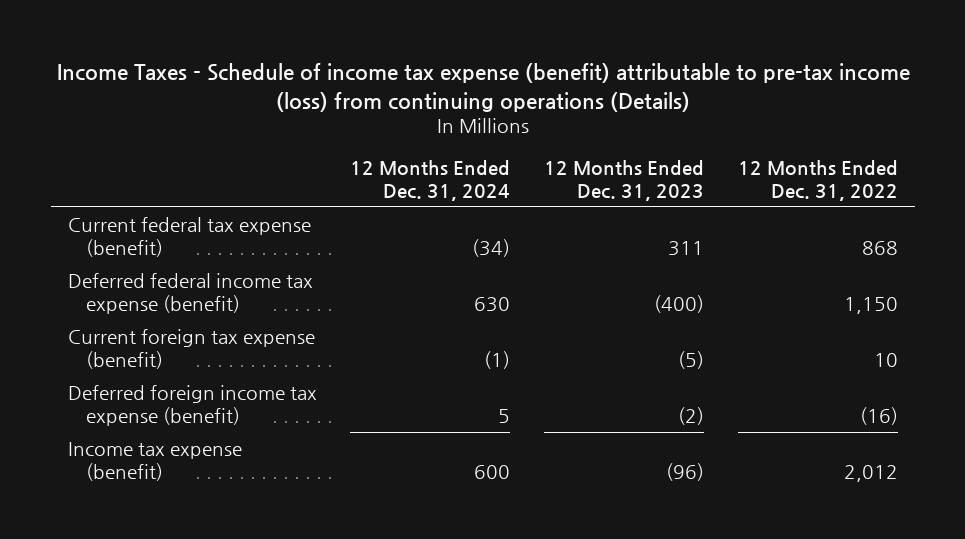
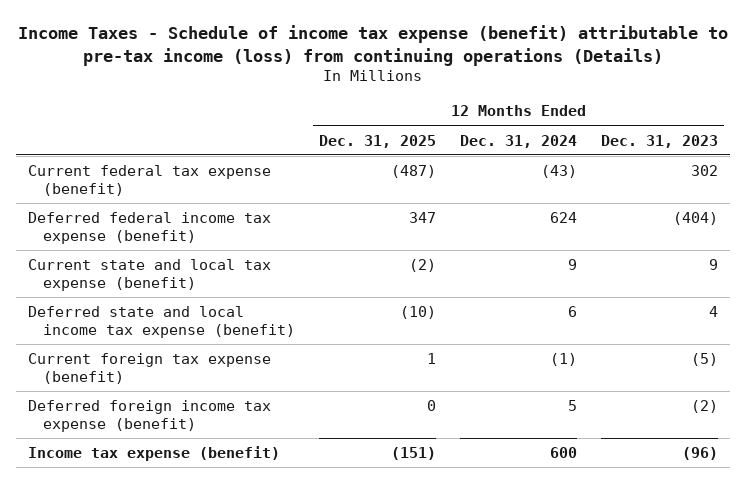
- | 12 Months Ended Dec. 31, 2024 | 12 Months Ended Dec. 31, 2023 | 12 Months Ended Dec. 31, 2022
+ | 12 Months Ended Dec. 31, 2025 | 12 Months Ended Dec. 31, 2024 | 12 Months Ended Dec. 31, 2023
- Current federal tax expense (benefit) | (34) | 311 | 868
- Deferred federal income tax expense (benefit) | 630 | (400) | 1,150
+ Current federal tax expense (benefit) | (487) | (43) | 302
+ Deferred federal income tax expense (benefit) | 347 | 624 | (404)
+ Current state and local tax expense (benefit) | (2) | 9 | 9
+ Deferred state and local income tax expense (benefit) | (10) | 6 | 4

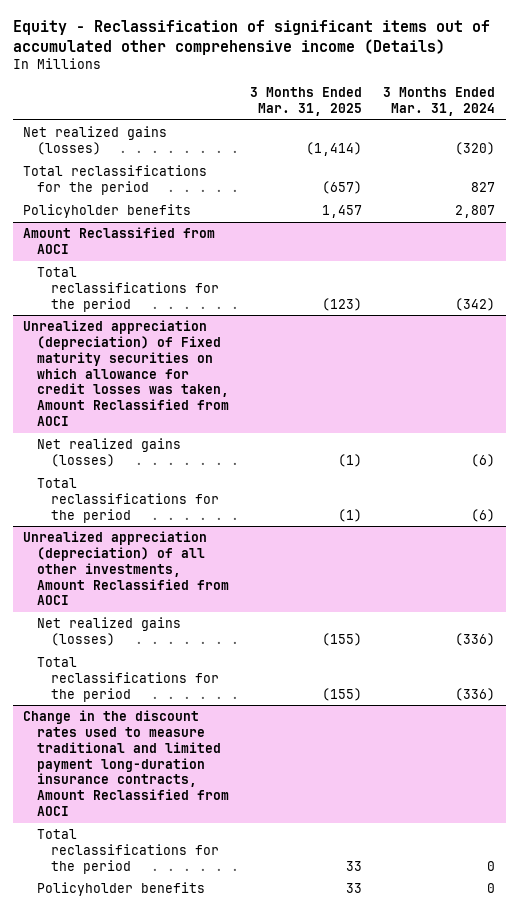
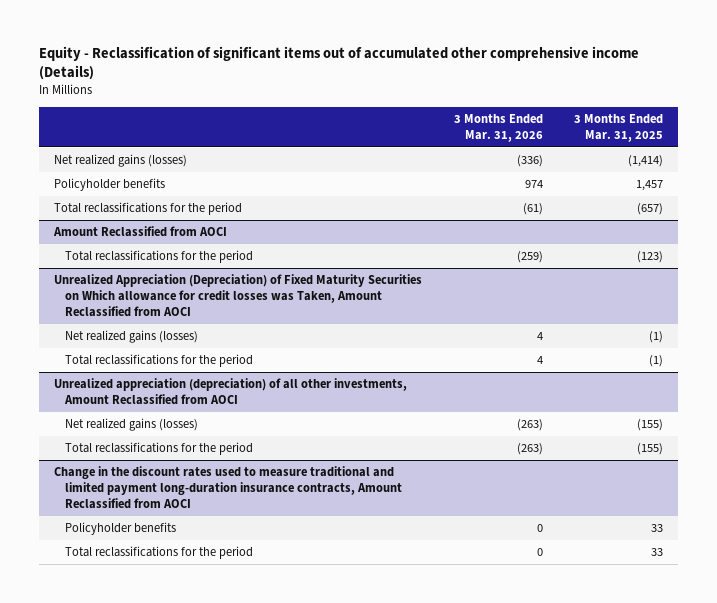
- | 3 Months Ended Mar. 31, 2025 | 3 Months Ended Mar. 31, 2024
+ | 3 Months Ended Mar. 31, 2026 | 3 Months Ended Mar. 31, 2025
moved down: Total reclassifications for the period | (61) | (657)
- Unrealized appreciation (depreciation) of Fixed maturity securities on which allowance for credit losses was taken, Amount Reclassified from AOCI
+ Unrealized Appreciation (Depreciation) of Fixed Maturity Securities on Which allowance for credit losses was Taken, Amount Reclassified from AOCI
@ Change in the discount rates used to measure traditional and limited payment long-duration insurance contracts, Amount Reclassified from AOCI
moved down: Total reclassifications for the period | 0 | 33

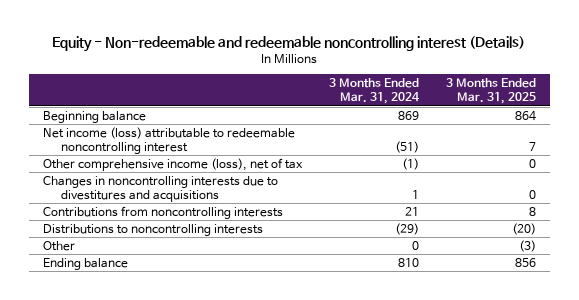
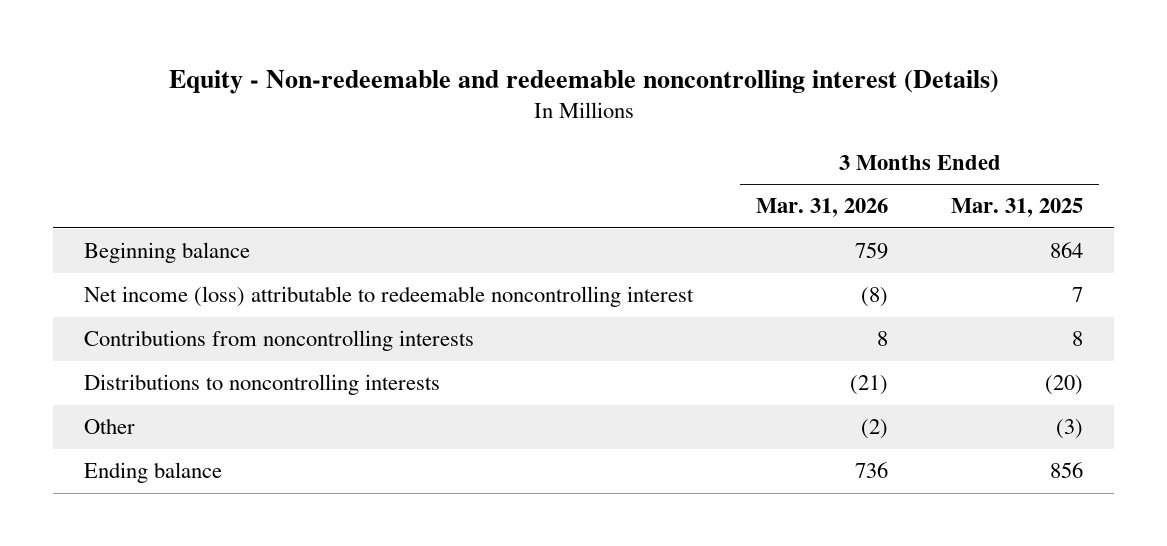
- | 3 Months Ended Mar. 31, 2024 | 3 Months Ended Mar. 31, 2025
+ | 3 Months Ended Mar. 31, 2026 | 3 Months Ended Mar. 31, 2025
- Other comprehensive income (loss), net of tax | (1) | 0
- Changes in noncontrolling interests due to divestitures and acquisitions | 1 | 0

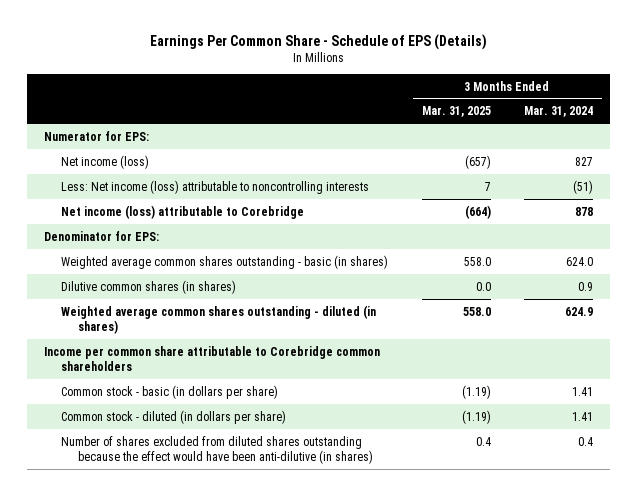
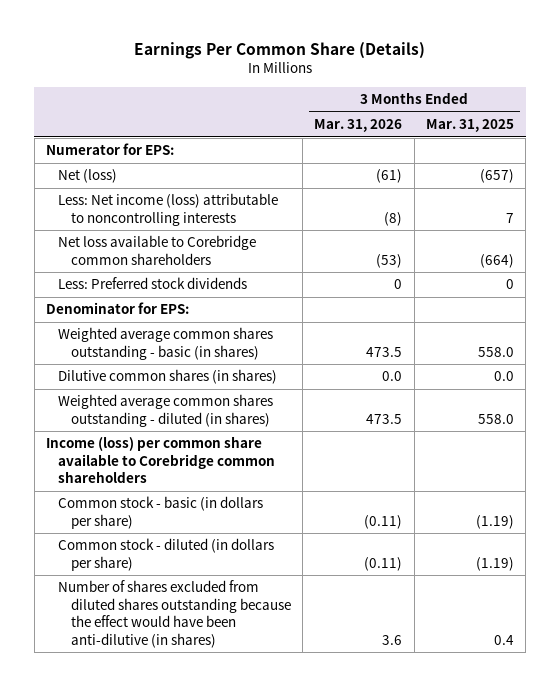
- Earnings Per Common Share - Schedule of EPS (Details)
+ Earnings Per Common Share (Details)
- | 3 Months Ended Mar. 31, 2025 | 3 Months Ended Mar. 31, 2024
+ | 3 Months Ended Mar. 31, 2026 | 3 Months Ended Mar. 31, 2025
- Net income (loss) | (657) | 827
+ Net (loss) | (61) | (657)
- Net income (loss) attributable to Corebridge | (664) | 878
+ Net loss available to Corebridge common shareholders | (53) | (664)
+ Less: Preferred stock dividends | 0 | 0
- Income per common share attributable to Corebridge common shareholders
+ Income (loss) per common share available to Corebridge common shareholders

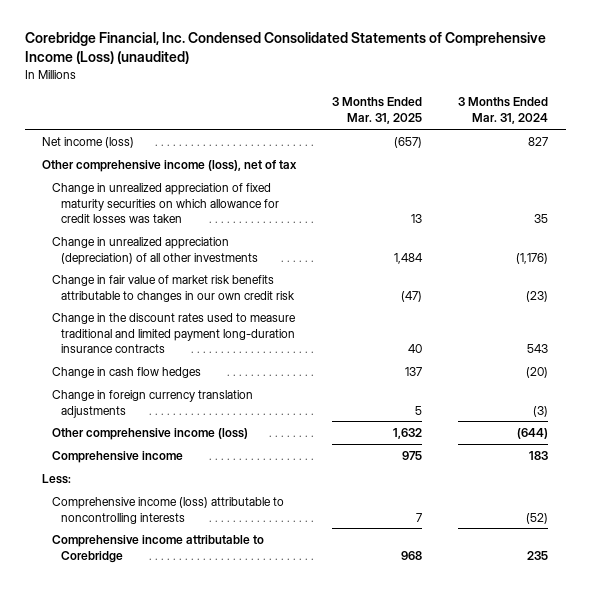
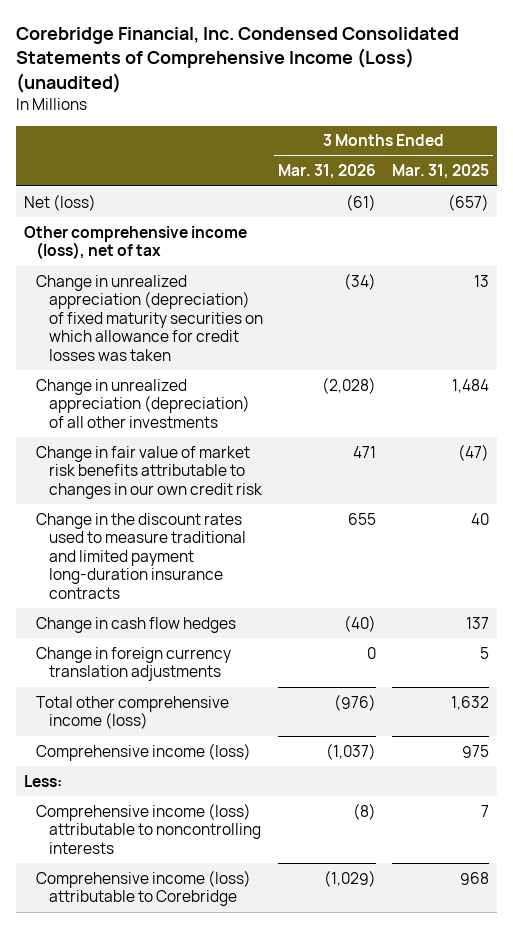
- | 3 Months Ended Mar. 31, 2025 | 3 Months Ended Mar. 31, 2024
+ | 3 Months Ended Mar. 31, 2026 | 3 Months Ended Mar. 31, 2025
- Net income (loss) | (657) | 827
+ Net (loss) | (61) | (657)
- Change in unrealized appreciation of fixed maturity securities on which allowance for credit losses was taken | 13 | 35
+ Change in unrealized appreciation (depreciation) of fixed maturity securities on which allowance for credit losses was taken | (34) | 13
- Other comprehensive income (loss) | 1,632 | (644)
- Comprehensive income | 975 | 183
+ Total other comprehensive income (loss) | (976) | 1,632
+ Comprehensive income (loss) | (1,037) | 975
- Comprehensive income attributable to Corebridge | 968 | 235
+ Comprehensive income (loss) attributable to Corebridge | (1,029) | 968

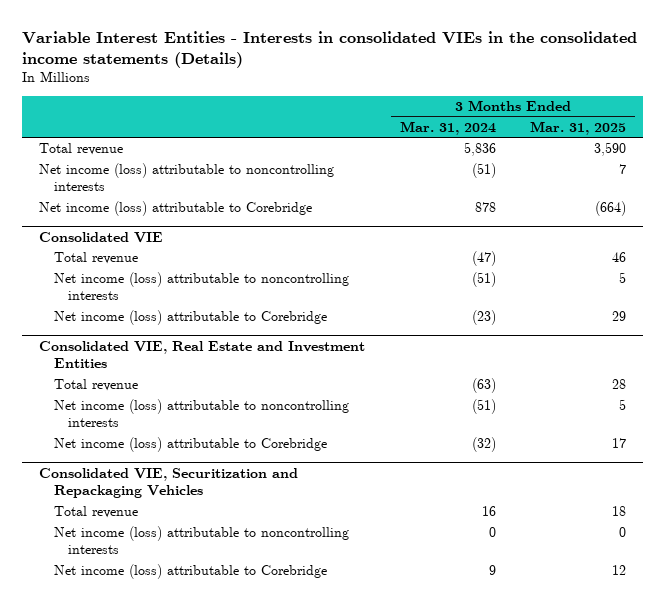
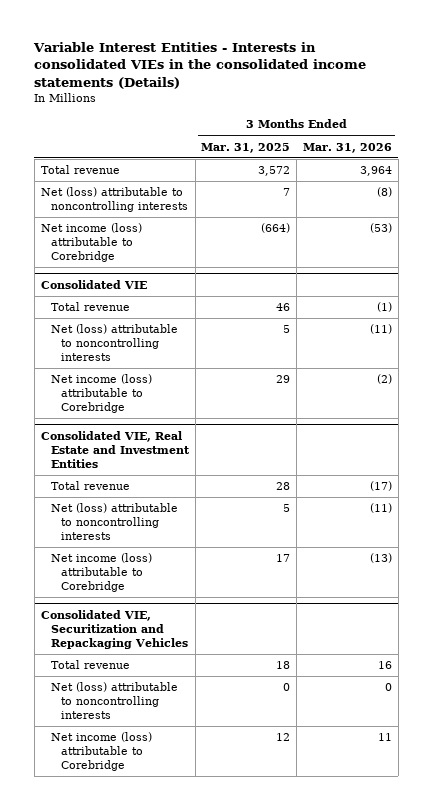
- | 3 Months Ended Mar. 31, 2024 | 3 Months Ended Mar. 31, 2025
+ | 3 Months Ended Mar. 31, 2025 | 3 Months Ended Mar. 31, 2026
- Total revenue | 5,836 | 3,590
- Net income (loss) attributable to noncontrolling interests | (51) | 7
+ Total revenue | 3,572 | 3,964
+ Net (loss) attributable to noncontrolling interests | 7 | (8)
@ Consolidated VIE
- Net income (loss) attributable to noncontrolling interests | (51) | 5
+ Net (loss) attributable to noncontrolling interests | 5 | (11)
@ Consolidated VIE, Real Estate and Investment Entities
- Net income (loss) attributable to noncontrolling interests | (51) | 5
+ Net (loss) attributable to noncontrolling interests | 5 | (11)
@ Consolidated VIE, Securitization and Repackaging Vehicles
- Net income (loss) attributable to noncontrolling interests | 0 | 0
+ Net (loss) attributable to noncontrolling interests | 0 | 0

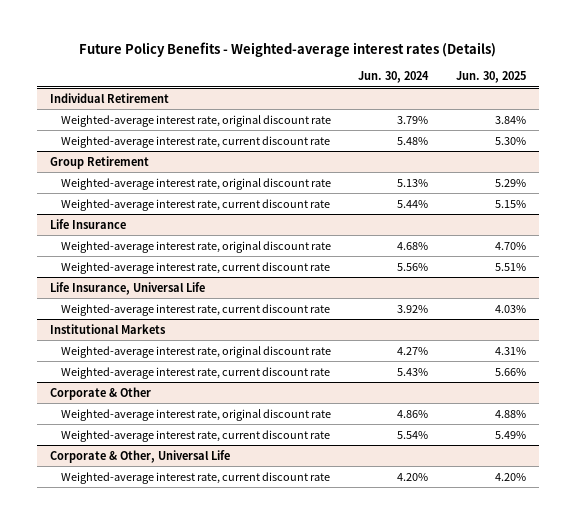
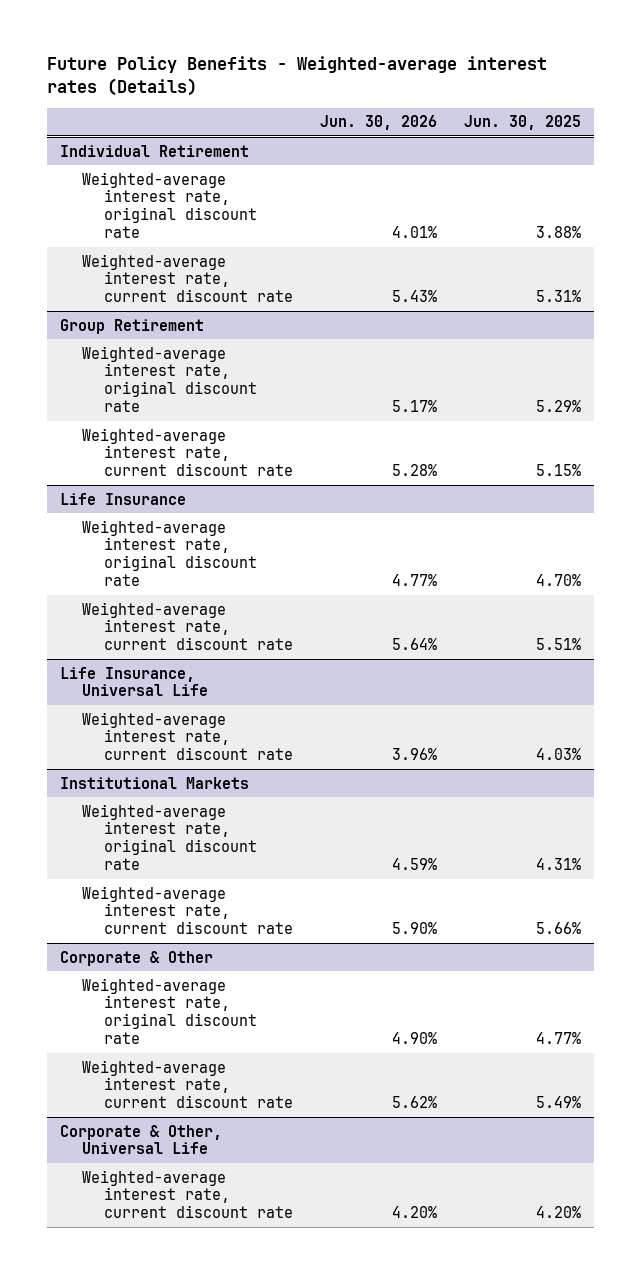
- | Jun. 30, 2024 | Jun. 30, 2025
+ | Jun. 30, 2026 | Jun. 30, 2025
@ Individual Retirement
- Weighted-average interest rate, original discount rate | 3.79% | 3.84%
- Weighted-average interest rate, current discount rate | 5.48% | 5.30%
+ Weighted-average interest rate, original discount rate | 4.01% | 3.88%
+ Weighted-average interest rate, current discount rate | 5.43% | 5.31%
@ Corporate & Other
- Weighted-average interest rate, original discount rate | 4.86% | 4.88%
+ Weighted-average interest rate, original discount rate | 4.90% | 4.77%

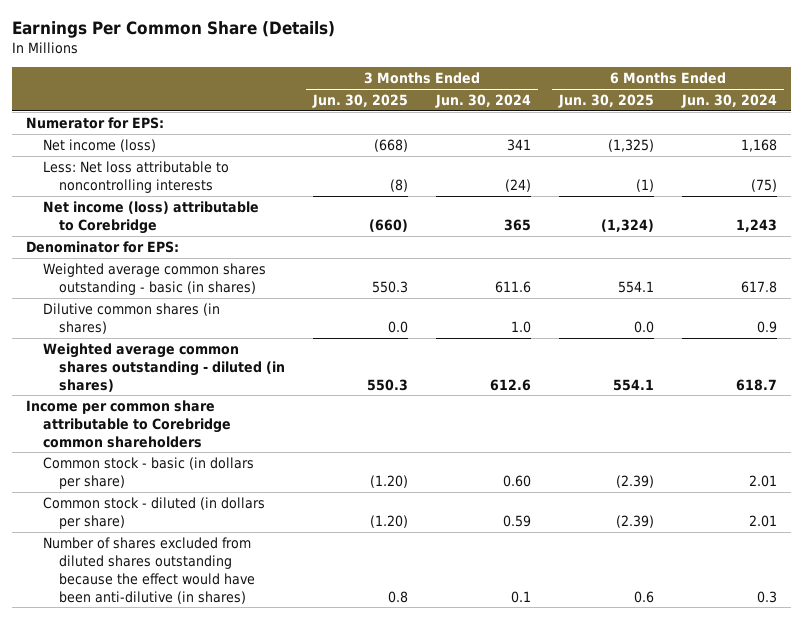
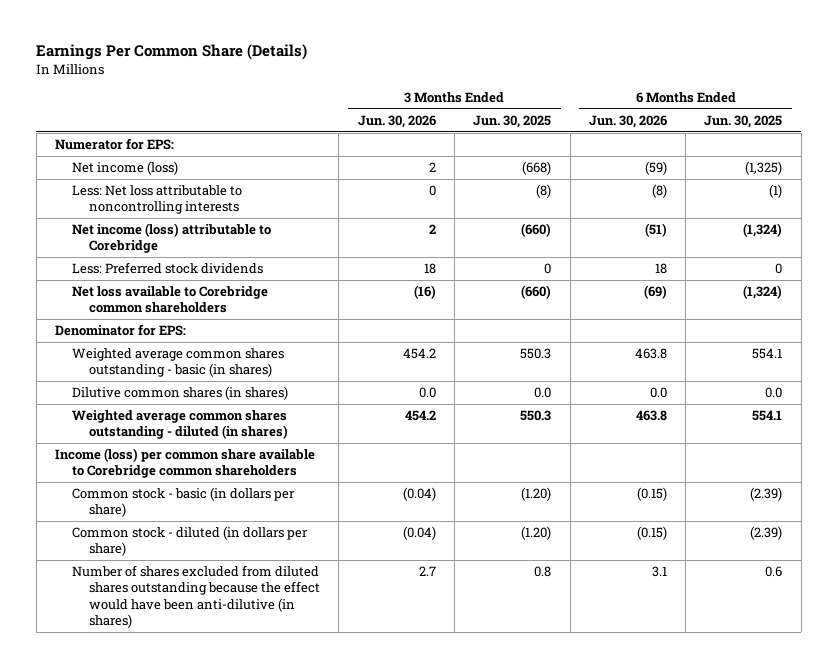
- | 3 Months Ended Jun. 30, 2025 | 3 Months Ended Jun. 30, 2024 | 6 Months Ended Jun. 30, 2025 | 6 Months Ended Jun. 30, 2024
+ | 3 Months Ended Jun. 30, 2026 | 3 Months Ended Jun. 30, 2025 | 6 Months Ended Jun. 30, 2026 | 6 Months Ended Jun. 30, 2025
+ Less: Preferred stock dividends | 18 | 0 | 18 | 0
+ Net loss available to Corebridge common shareholders | (16) | (660) | (69) | (1,324)
- Income per common share attributable to Corebridge common shareholders
+ Income (loss) per common share available to Corebridge common shareholders

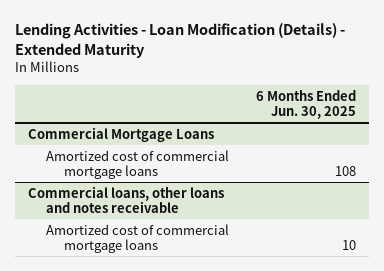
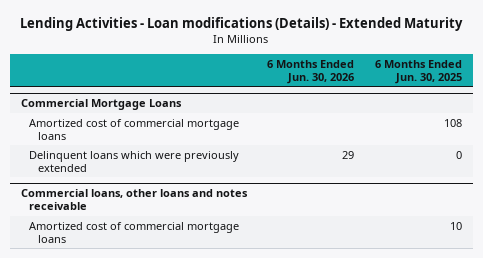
- Lending Activities - Loan Modification (Details) - Extended Maturity
+ Lending Activities - Loan modifications (Details) - Extended Maturity
- | 6 Months Ended Jun. 30, 2025
+ | 6 Months Ended Jun. 30, 2026 | 6 Months Ended Jun. 30, 2025
@ Commercial Mortgage Loans
+ Delinquent loans which were previously extended | 29 | 0

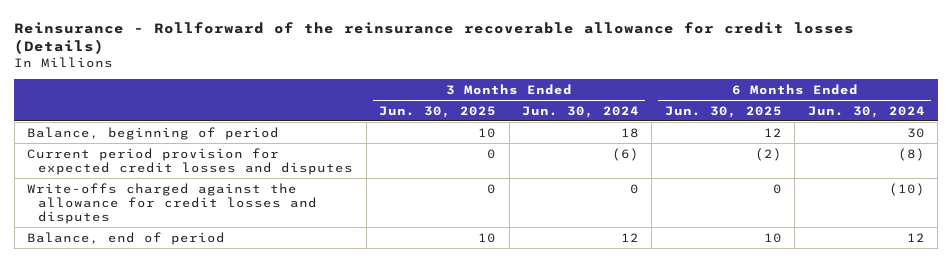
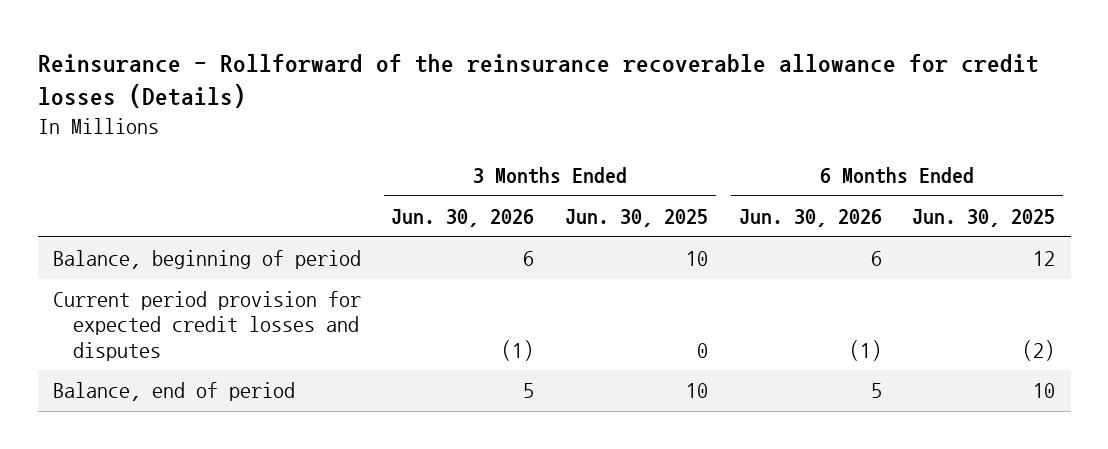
- | 3 Months Ended Jun. 30, 2025 | 3 Months Ended Jun. 30, 2024 | 6 Months Ended Jun. 30, 2025 | 6 Months Ended Jun. 30, 2024
+ | 3 Months Ended Jun. 30, 2026 | 3 Months Ended Jun. 30, 2025 | 6 Months Ended Jun. 30, 2026 | 6 Months Ended Jun. 30, 2025
- Write-offs charged against the allowance for credit losses and disputes | 0 | 0 | 0 | (10)

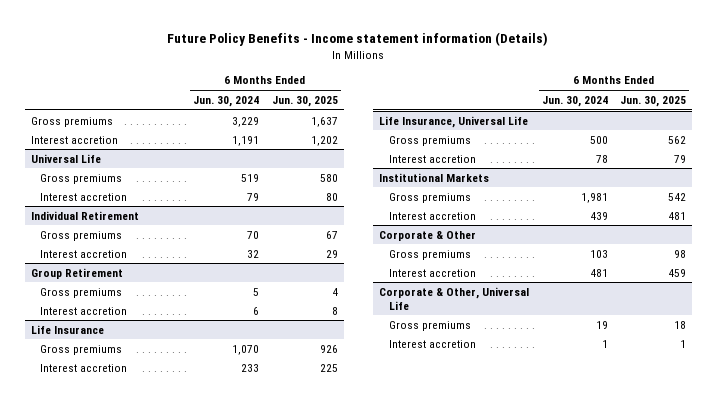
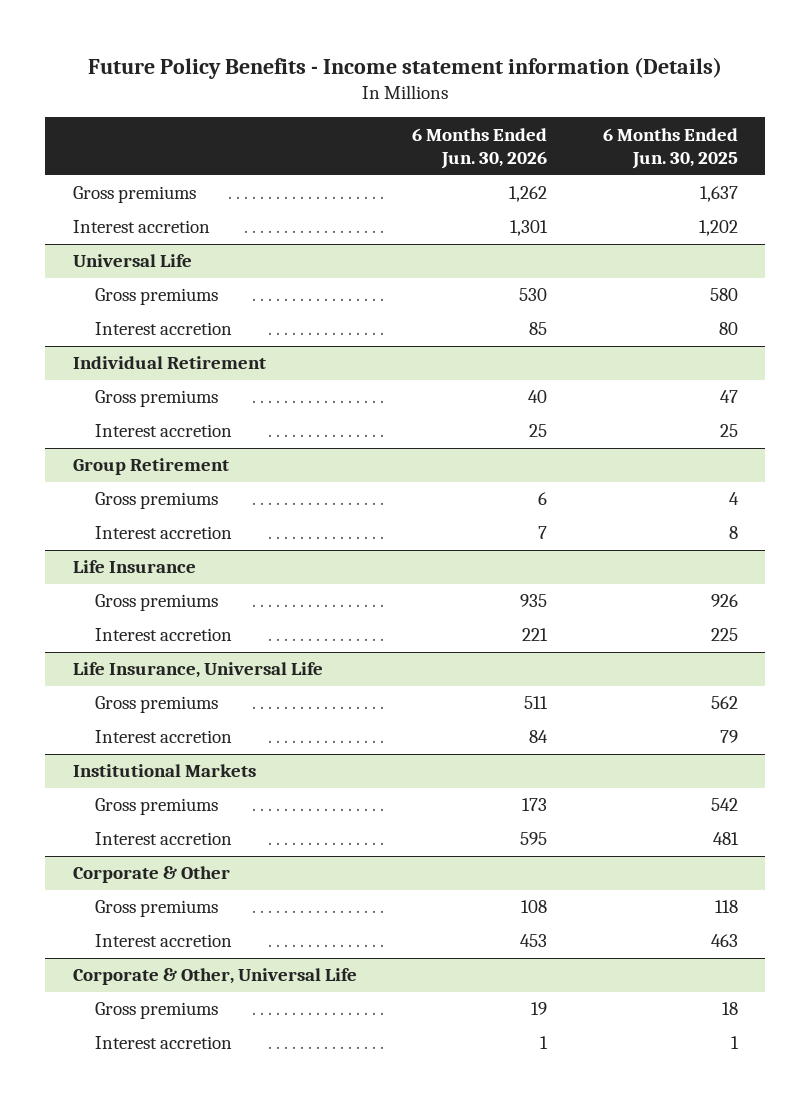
- | 6 Months Ended Jun. 30, 2024 | 6 Months Ended Jun. 30, 2025
+ | 6 Months Ended Jun. 30, 2026 | 6 Months Ended Jun. 30, 2025
@ Individual Retirement
- Gross premiums | 70 | 67
- Interest accretion | 32 | 29
+ Gross premiums | 40 | 47
+ Interest accretion | 25 | 25
@ Corporate & Other
- Gross premiums | 103 | 98
- Interest accretion | 481 | 459
+ Gross premiums | 108 | 118
+ Interest accretion | 453 | 463

